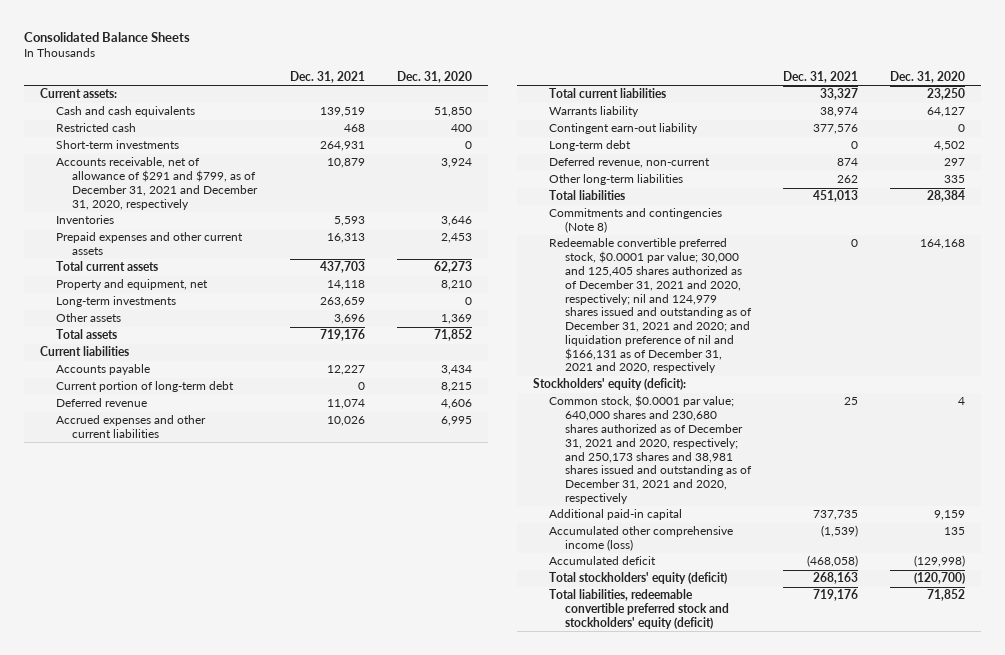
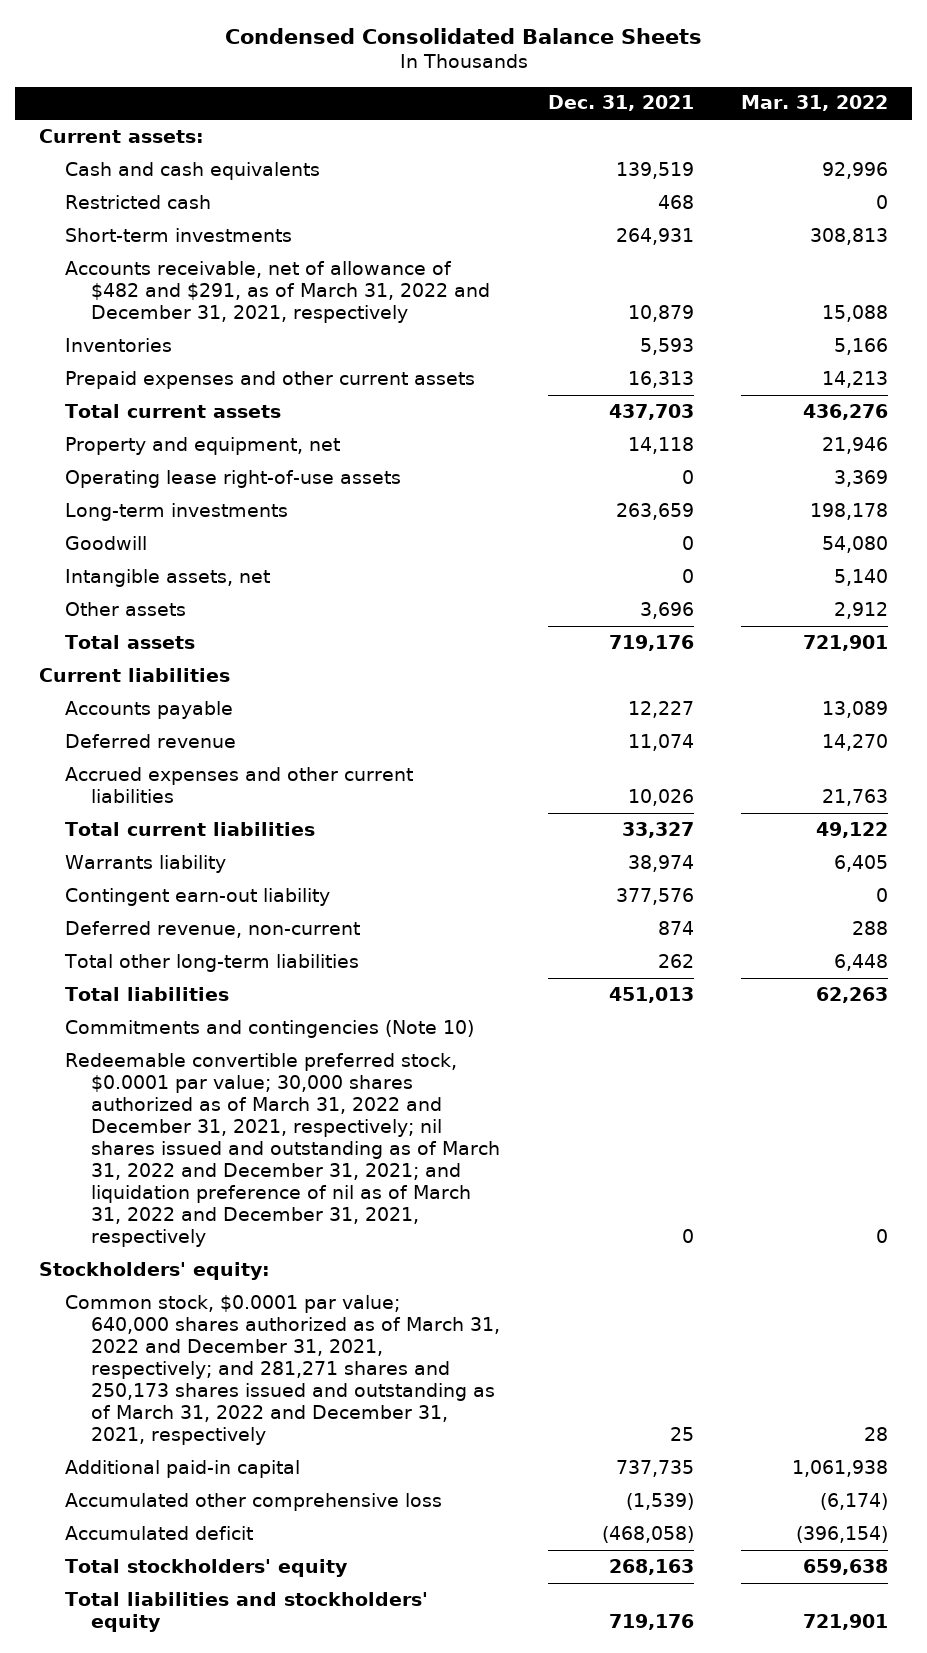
- Consolidated Balance Sheets
+ Condensed Consolidated Balance Sheets
- | Dec. 31, 2021 | Dec. 31, 2020
+ | Dec. 31, 2021 | Mar. 31, 2022
- Accounts receivable, net of allowance of $291 and $799, as of December 31, 2021 and December 31, 2020, respectively | 10,879 | 3,924
+ Accounts receivable, net of allowance of $482 and $291, as of March 31, 2022 and December 31, 2021, respectively | 10,879 | 15,088
+ Operating lease right-of-use assets | 0 | 3,369
+ Goodwill | 0 | 54,080
+ Intangible assets, net | 0 | 5,140
- Current portion of long-term debt | 0 | 8,215
- Long-term debt | 0 | 4,502
- Other long-term liabilities | 262 | 335
+ Total other long-term liabilities | 262 | 6,448
- Commitments and contingencies (Note 8)
- Redeemable convertible preferred stock, $0.0001 par value; 30,000 and 125,405 shares authorized as of December 31, 2021 and 2020, respectively; nil and 124,979 shares issued and outstanding as of December 31, 2021 and 2020; and liquidation preference of nil and $166,131 as of December 31, 2021 and 2020, respectively | 0 | 164,168
- Stockholders' equity (deficit):
- Common stock, $0.0001 par value; 640,000 shares and 230,680 shares authorized as of December 31, 2021 and 2020, respectively; and 250,173 shares and 38,981 shares issued and outstanding as of December 31, 2021 and 2020, respectively | 25 | 4
+ Commitments and contingencies (Note 10)
+ Redeemable convertible preferred stock, $0.0001 par value; 30,000 shares authorized as of March 31, 2022 and December 31, 2021, respectively; nil shares issued and outstanding as of March 31, 2022 and December 31, 2021; and liquidation preference of nil as of March 31, 2022 and December 31, 2021, respectively | 0 | 0
+ Stockholders' equity:
+ Common stock, $0.0001 par value; 640,000 shares authorized as of March 31, 2022 and December 31, 2021, respectively; and 281,271 shares and 250,173 shares issued and outstanding as of March 31, 2022 and December 31, 2021, respectively | 25 | 28
- Accumulated other comprehensive income (loss) | (1,539) | 135
+ Accumulated other comprehensive loss | (1,539) | (6,174)
- Total stockholders' equity (deficit) | 268,163 | (120,700)
- Total liabilities, redeemable convertible preferred stock and stockholders' equity (deficit) | 719,176 | 71,852
+ Total stockholders' equity | 268,163 | 659,638
+ Total liabilities and stockholders' equity | 719,176 | 721,901

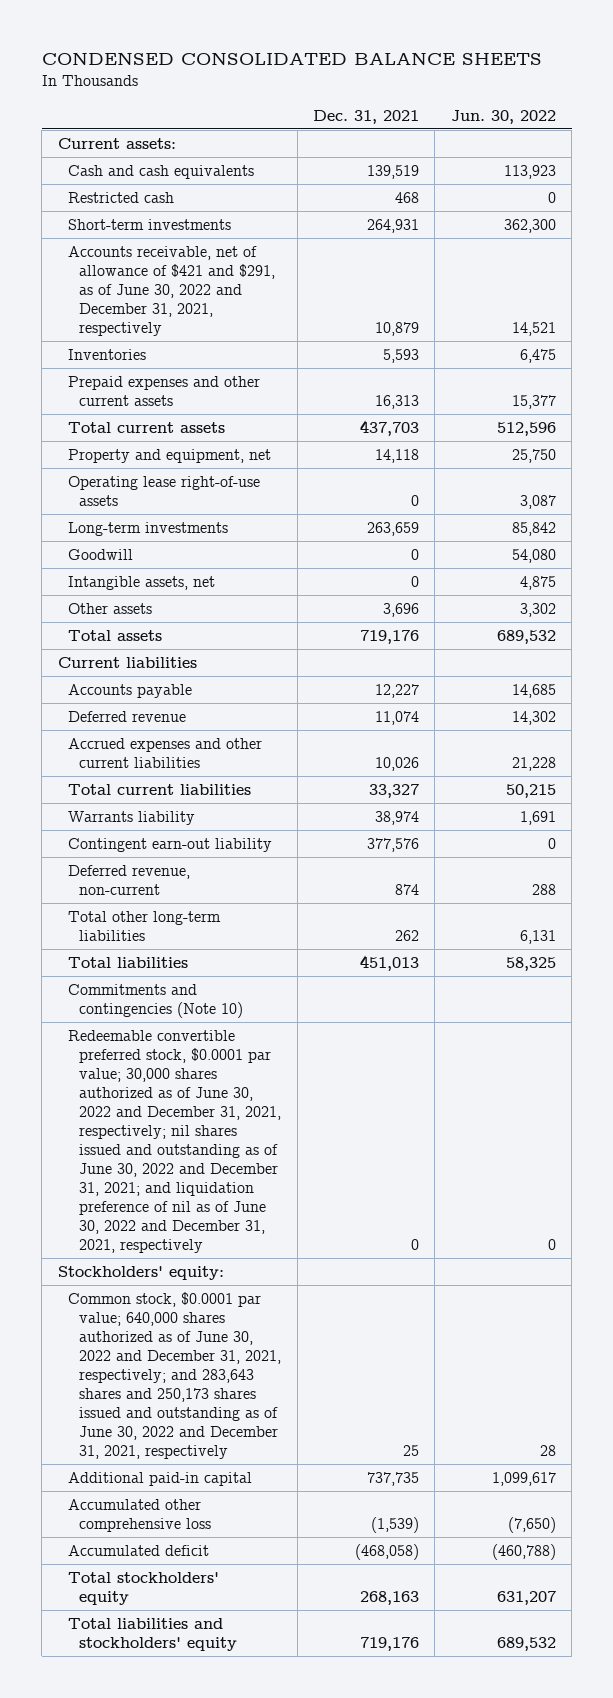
- Condensed Consolidated Balance Sheets
+ CONDENSED CONSOLIDATED BALANCE SHEETS
- | Dec. 31, 2021 | Mar. 31, 2022
+ | Dec. 31, 2021 | Jun. 30, 2022
- Accounts receivable, net of allowance of $482 and $291, as of March 31, 2022 and December 31, 2021, respectively | 10,879 | 15,088
+ Accounts receivable, net of allowance of $421 and $291, as of June 30, 2022 and December 31, 2021, respectively | 10,879 | 14,521
- Redeemable convertible preferred stock, $0.0001 par value; 30,000 shares authorized as of March 31, 2022 and December 31, 2021, respectively; nil shares issued and outstanding as of March 31, 2022 and December 31, 2021; and liquidation preference of nil as of March 31, 2022 and December 31, 2021, respectively | 0 | 0
+ Redeemable convertible preferred stock, $0.0001 par value; 30,000 shares authorized as of June 30, 2022 and December 31, 2021, respectively; nil shares issued and outstanding as of June 30, 2022 and December 31, 2021; and liquidation preference of nil as of June 30, 2022 and December 31, 2021, respectively | 0 | 0
- Common stock, $0.0001 par value; 640,000 shares authorized as of March 31, 2022 and December 31, 2021, respectively; and 281,271 shares and 250,173 shares issued and outstanding as of March 31, 2022 and December 31, 2021, respectively | 25 | 28
+ Common stock, $0.0001 par value; 640,000 shares authorized as of June 30, 2022 and December 31, 2021, respectively; and 283,643 shares and 250,173 shares issued and outstanding as of June 30, 2022 and December 31, 2021, respectively | 25 | 28

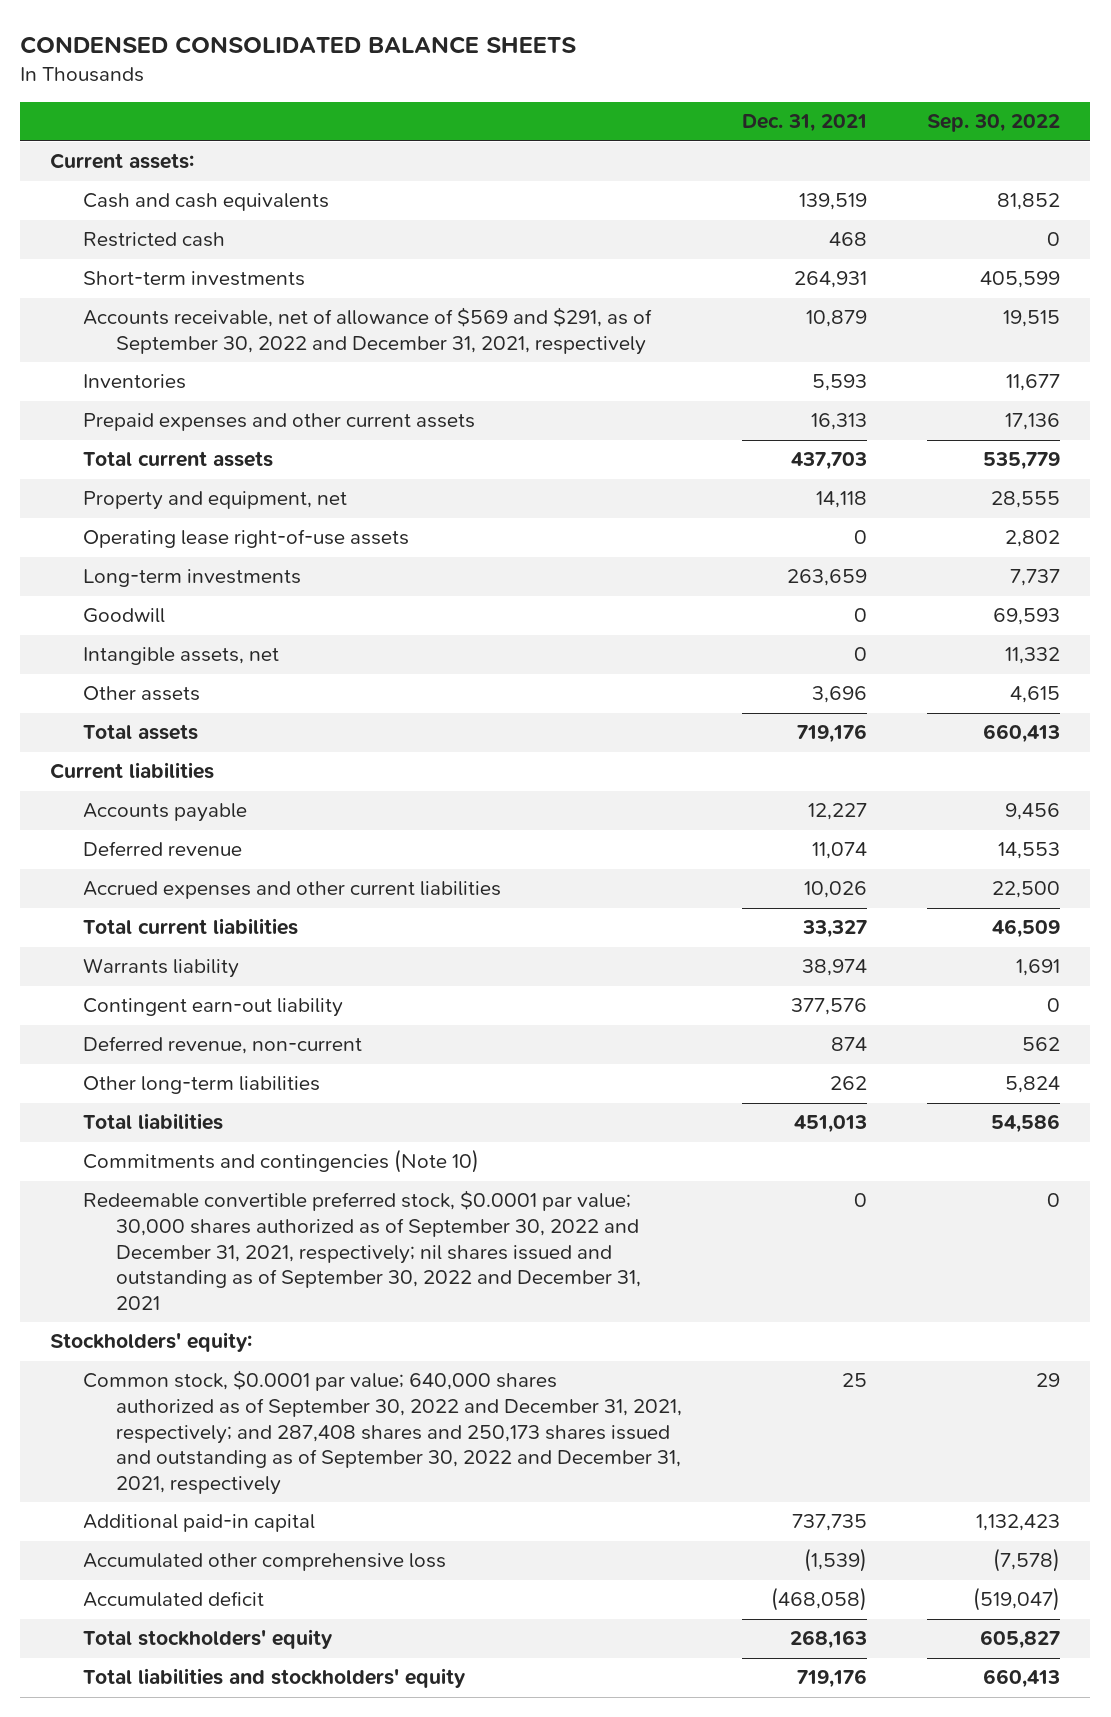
- | Dec. 31, 2021 | Jun. 30, 2022
+ | Dec. 31, 2021 | Sep. 30, 2022
- Accounts receivable, net of allowance of $421 and $291, as of June 30, 2022 and December 31, 2021, respectively | 10,879 | 14,521
+ Accounts receivable, net of allowance of $569 and $291, as of September 30, 2022 and December 31, 2021, respectively | 10,879 | 19,515
- Total other long-term liabilities | 262 | 6,131
+ Other long-term liabilities | 262 | 5,824
- Redeemable convertible preferred stock, $0.0001 par value; 30,000 shares authorized as of June 30, 2022 and December 31, 2021, respectively; nil shares issued and outstanding as of June 30, 2022 and December 31, 2021; and liquidation preference of nil as of June 30, 2022 and December 31, 2021, respectively | 0 | 0
+ Redeemable convertible preferred stock, $0.0001 par value; 30,000 shares authorized as of September 30, 2022 and December 31, 2021, respectively; nil shares issued and outstanding as of September 30, 2022 and December 31, 2021 | 0 | 0
- Common stock, $0.0001 par value; 640,000 shares authorized as of June 30, 2022 and December 31, 2021, respectively; and 283,643 shares and 250,173 shares issued and outstanding as of June 30, 2022 and December 31, 2021, respectively | 25 | 28
+ Common stock, $0.0001 par value; 640,000 shares authorized as of September 30, 2022 and December 31, 2021, respectively; and 287,408 shares and 250,173 shares issued and outstanding as of September 30, 2022 and December 31, 2021, respectively | 25 | 29

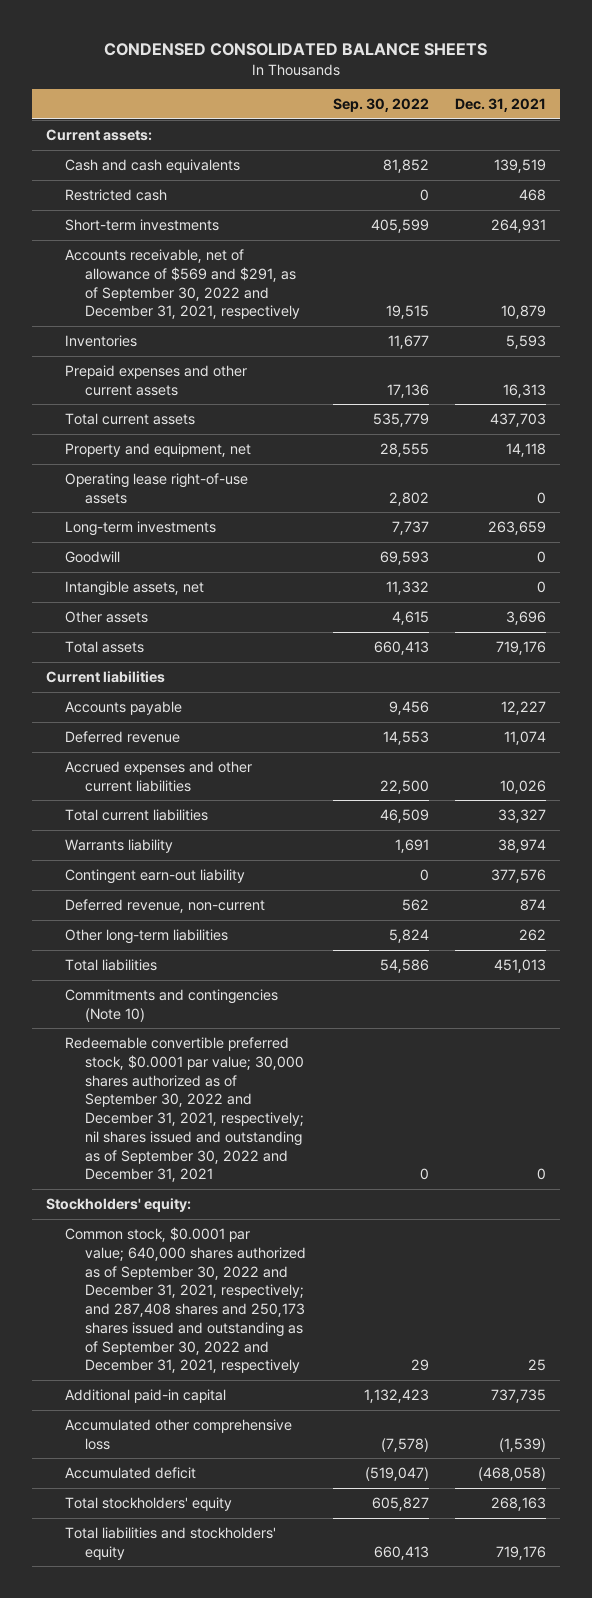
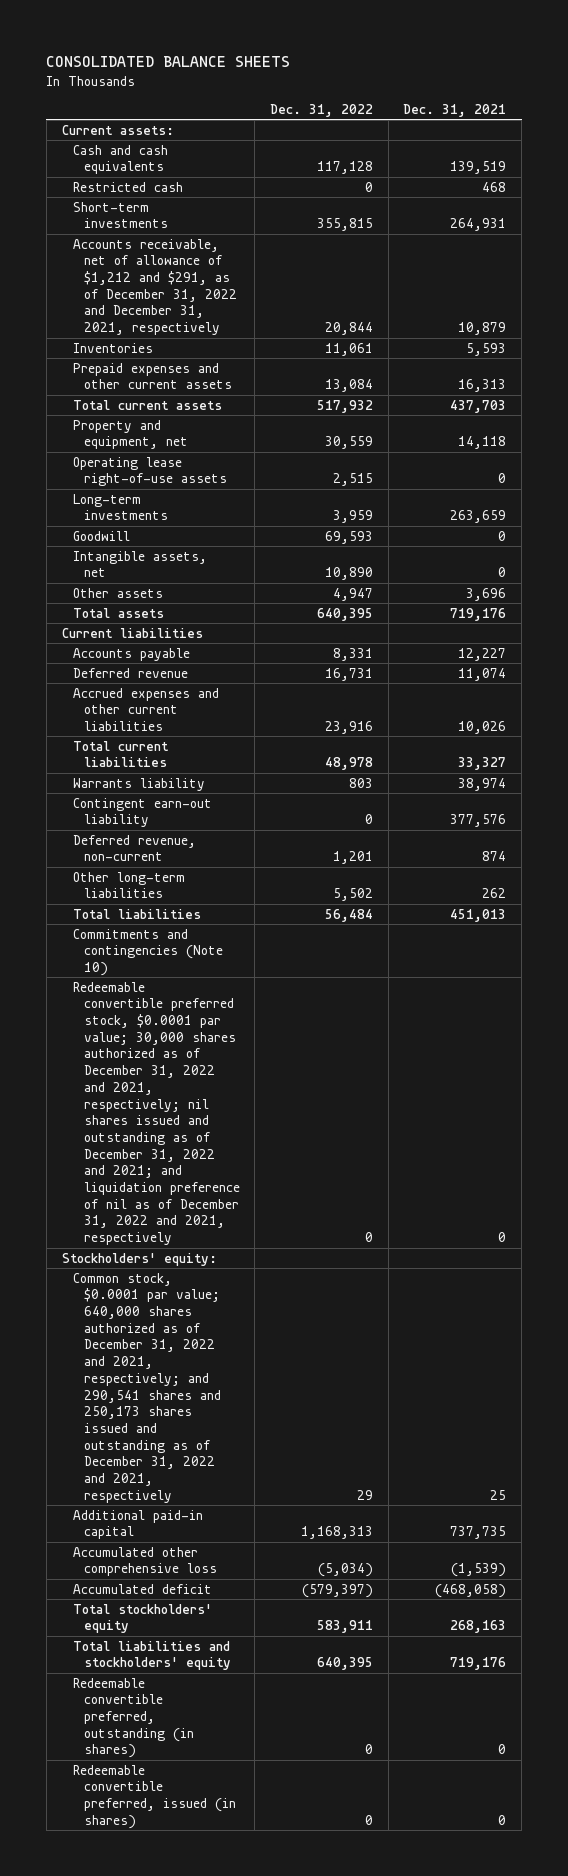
- CONDENSED CONSOLIDATED BALANCE SHEETS
+ CONSOLIDATED BALANCE SHEETS
- | Sep. 30, 2022 | Dec. 31, 2021
+ | Dec. 31, 2022 | Dec. 31, 2021
- Accounts receivable, net of allowance of $569 and $291, as of September 30, 2022 and December 31, 2021, respectively | 19,515 | 10,879
+ Accounts receivable, net of allowance of $1,212 and $291, as of December 31, 2022 and December 31, 2021, respectively | 20,844 | 10,879
- Redeemable convertible preferred stock, $0.0001 par value; 30,000 shares authorized as of September 30, 2022 and December 31, 2021, respectively; nil shares issued and outstanding as of September 30, 2022 and December 31, 2021 | 0 | 0
+ Redeemable convertible preferred stock, $0.0001 par value; 30,000 shares authorized as of December 31, 2022 and 2021, respectively; nil shares issued and outstanding as of December 31, 2022 and 2021; and liquidation preference of nil as of December 31, 2022 and 2021, respectively | 0 | 0
- Common stock, $0.0001 par value; 640,000 shares authorized as of September 30, 2022 and December 31, 2021, respectively; and 287,408 shares and 250,173 shares issued and outstanding as of September 30, 2022 and December 31, 2021, respectively | 29 | 25
+ Common stock, $0.0001 par value; 640,000 shares authorized as of December 31, 2022 and 2021, respectively; and 290,541 shares and 250,173 shares issued and outstanding as of December 31, 2022 and 2021, respectively | 29 | 25
+ Redeemable convertible preferred, outstanding (in shares) | 0 | 0
+ Redeemable convertible preferred, issued (in shares) | 0 | 0

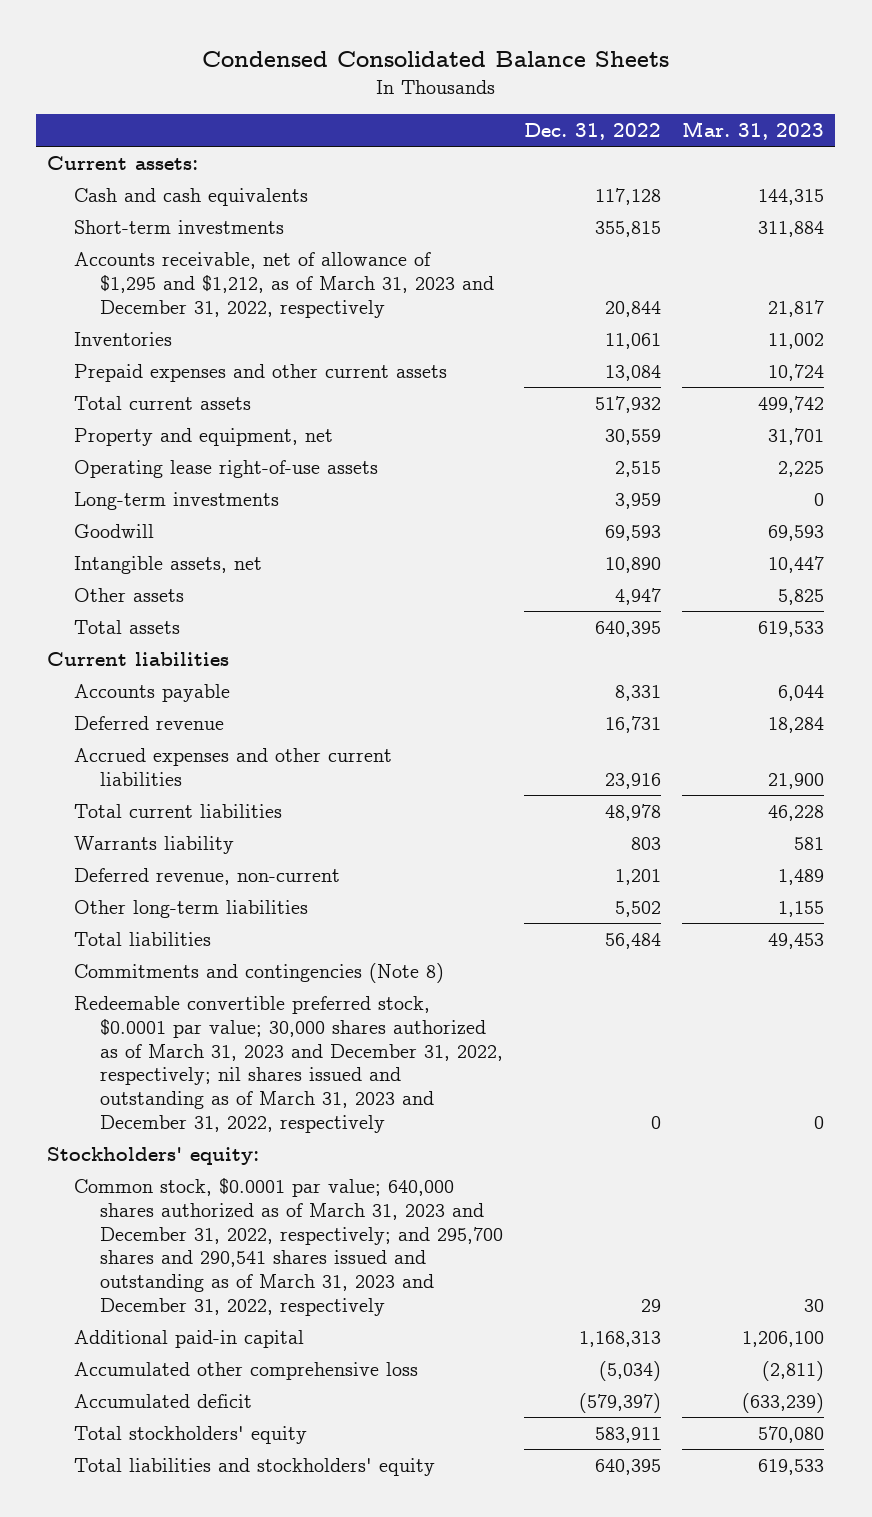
- CONSOLIDATED BALANCE SHEETS
+ Condensed Consolidated Balance Sheets
- | Dec. 31, 2022 | Dec. 31, 2021
+ | Dec. 31, 2022 | Mar. 31, 2023
- Restricted cash | 0 | 468
- Accounts receivable, net of allowance of $1,212 and $291, as of December 31, 2022 and December 31, 2021, respectively | 20,844 | 10,879
+ Accounts receivable, net of allowance of $1,295 and $1,212, as of March 31, 2023 and December 31, 2022, respectively | 20,844 | 21,817
- Contingent earn-out liability | 0 | 377,576
- Commitments and contingencies (Note 10)
- Redeemable convertible preferred stock, $0.0001 par value; 30,000 shares authorized as of December 31, 2022 and 2021, respectively; nil shares issued and outstanding as of December 31, 2022 and 2021; and liquidation preference of nil as of December 31, 2022 and 2021, respectively | 0 | 0
+ Commitments and contingencies (Note 8)
+ Redeemable convertible preferred stock, $0.0001 par value; 30,000 shares authorized as of March 31, 2023 and December 31, 2022, respectively; nil shares issued and outstanding as of March 31, 2023 and December 31, 2022, respectively | 0 | 0
- Common stock, $0.0001 par value; 640,000 shares authorized as of December 31, 2022 and 2021, respectively; and 290,541 shares and 250,173 shares issued and outstanding as of December 31, 2022 and 2021, respectively | 29 | 25
+ Common stock, $0.0001 par value; 640,000 shares authorized as of March 31, 2023 and December 31, 2022, respectively; and 295,700 shares and 290,541 shares issued and outstanding as of March 31, 2023 and December 31, 2022, respectively | 29 | 30
- Redeemable convertible preferred, outstanding (in shares) | 0 | 0
- Redeemable convertible preferred, issued (in shares) | 0 | 0

